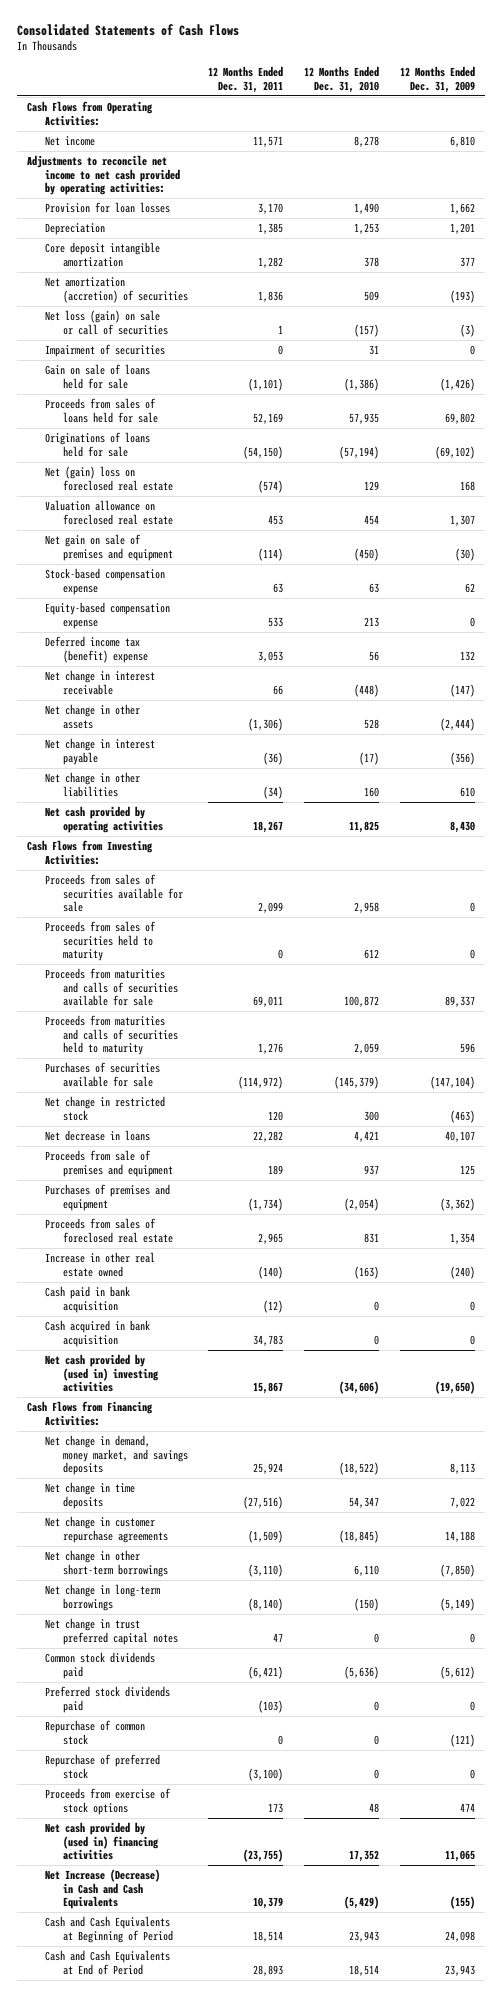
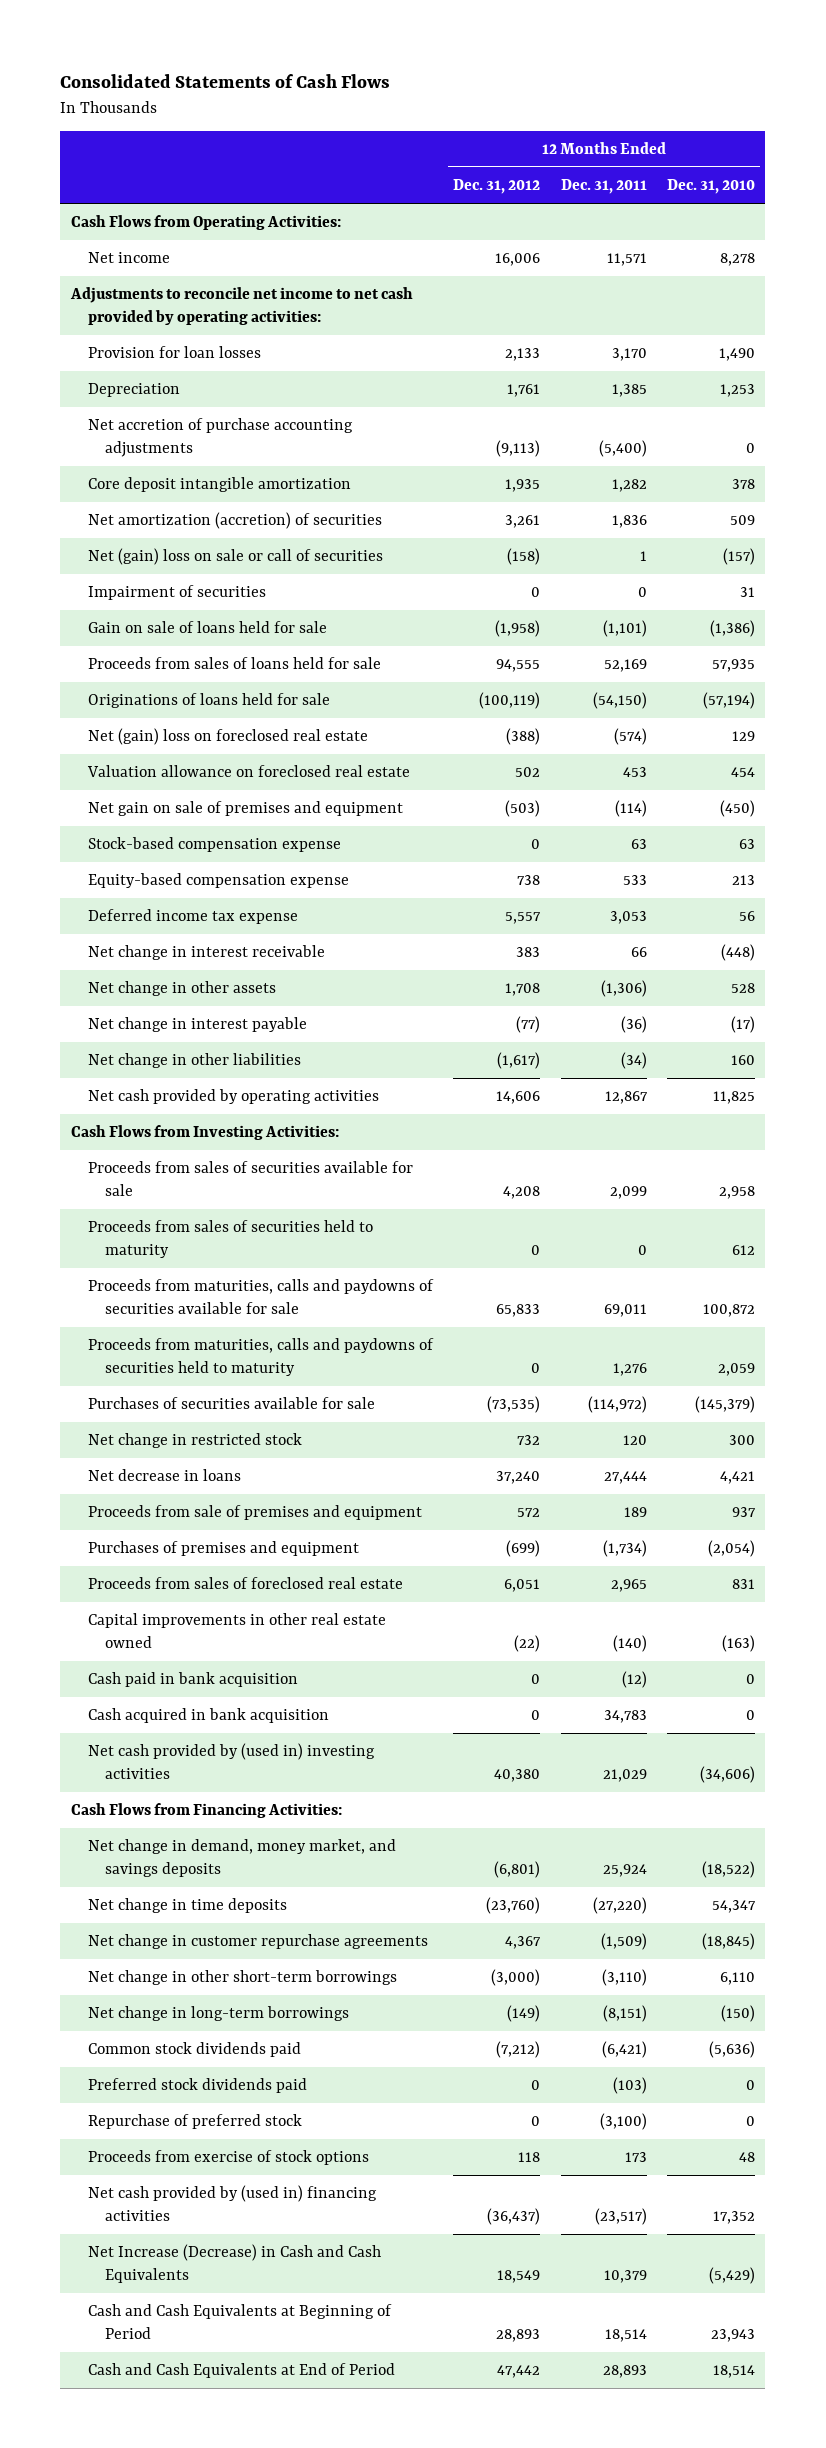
- | 12 Months Ended Dec. 31, 2011 | 12 Months Ended Dec. 31, 2010 | 12 Months Ended Dec. 31, 2009
+ | 12 Months Ended Dec. 31, 2012 | 12 Months Ended Dec. 31, 2011 | 12 Months Ended Dec. 31, 2010
+ Net accretion of purchase accounting adjustments | (9,113) | (5,400) | 0
- Net loss (gain) on sale or call of securities | 1 | (157) | (3)
+ Net (gain) loss on sale or call of securities | (158) | 1 | (157)
- Deferred income tax (benefit) expense | 3,053 | 56 | 132
+ Deferred income tax expense | 5,557 | 3,053 | 56
- Net cash provided by operating activities | 18,267 | 11,825 | 8,430
+ Net cash provided by operating activities | 14,606 | 12,867 | 11,825
- Proceeds from maturities and calls of securities available for sale | 69,011 | 100,872 | 89,337
- Proceeds from maturities and calls of securities held to maturity | 1,276 | 2,059 | 596
+ Proceeds from maturities, calls and paydowns of securities available for sale | 65,833 | 69,011 | 100,872
+ Proceeds from maturities, calls and paydowns of securities held to maturity | 0 | 1,276 | 2,059
- Net decrease in loans | 22,282 | 4,421 | 40,107
+ Net decrease in loans | 37,240 | 27,444 | 4,421
- Increase in other real estate owned | (140) | (163) | (240)
+ Capital improvements in other real estate owned | (22) | (140) | (163)
- Net cash provided by (used in) investing activities | 15,867 | (34,606) | (19,650)
+ Net cash provided by (used in) investing activities | 40,380 | 21,029 | (34,606)
- Net change in time deposits | (27,516) | 54,347 | 7,022
+ Net change in time deposits | (23,760) | (27,220) | 54,347
- Net change in long-term borrowings | (8,140) | (150) | (5,149)
- Net change in trust preferred capital notes | 47 | 0 | 0
+ Net change in long-term borrowings | (149) | (8,151) | (150)
- Repurchase of common stock | 0 | 0 | (121)
- Net cash provided by (used in) financing activities | (23,755) | 17,352 | 11,065
+ Net cash provided by (used in) financing activities | (36,437) | (23,517) | 17,352

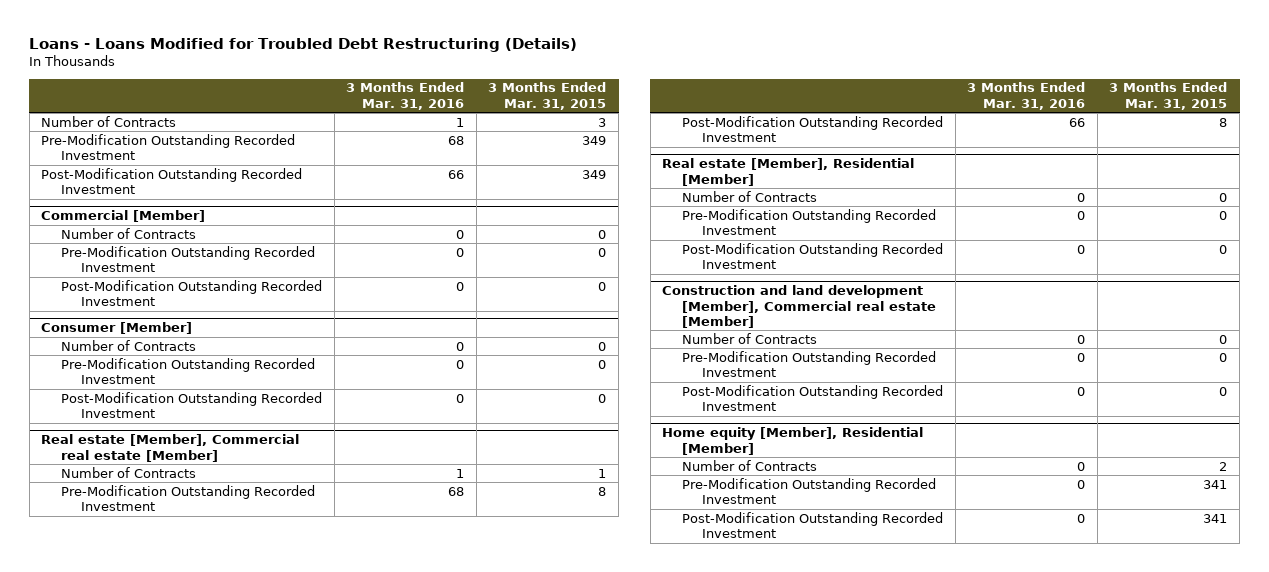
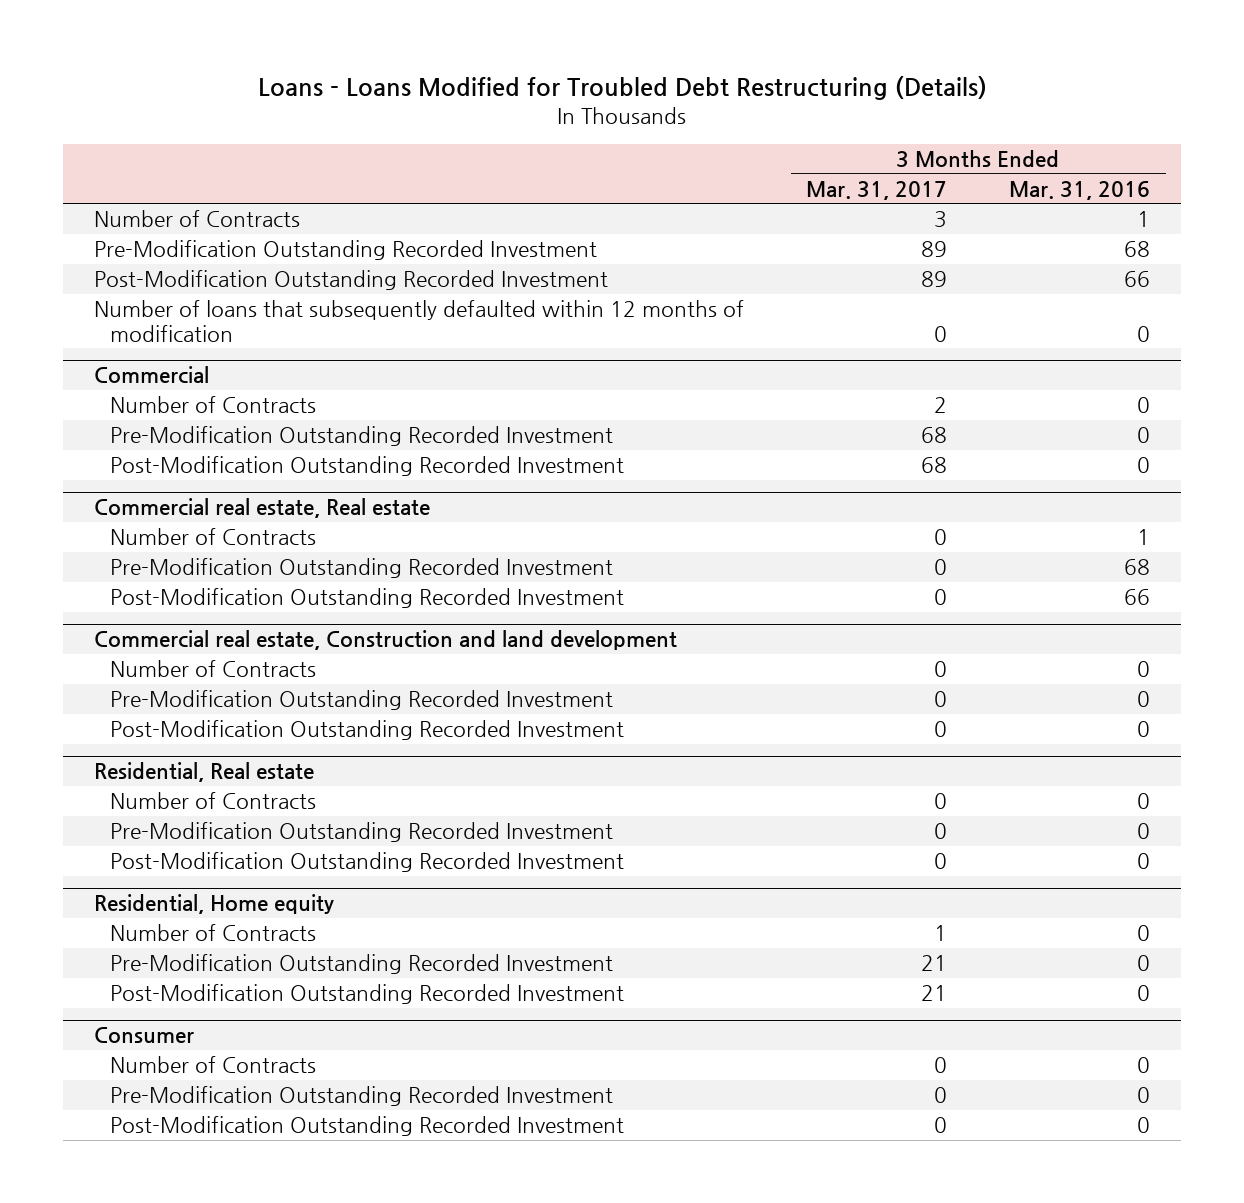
- | 3 Months Ended Mar. 31, 2016 | 3 Months Ended Mar. 31, 2015
+ | 3 Months Ended Mar. 31, 2017 | 3 Months Ended Mar. 31, 2016
- Commercial [Member]
- Number of Contracts | 0 | 0
- Pre-Modification Outstanding Recorded Investment | 0 | 0
- Post-Modification Outstanding Recorded Investment | 0 | 0
- Consumer [Member]
+ Number of loans that subsequently defaulted within 12 months of modification | 0 | 0
+ Commercial
- Real estate [Member], Commercial real estate [Member]
+ Commercial real estate, Real estate
- Real estate [Member], Residential [Member]
+ Commercial real estate, Construction and land development
- Construction and land development [Member], Commercial real estate [Member]
+ Residential, Real estate
- Home equity [Member], Residential [Member]
+ Residential, Home equity
+ Consumer
+ Number of Contracts | 0 | 0
+ Pre-Modification Outstanding Recorded Investment | 0 | 0
+ Post-Modification Outstanding Recorded Investment | 0 | 0

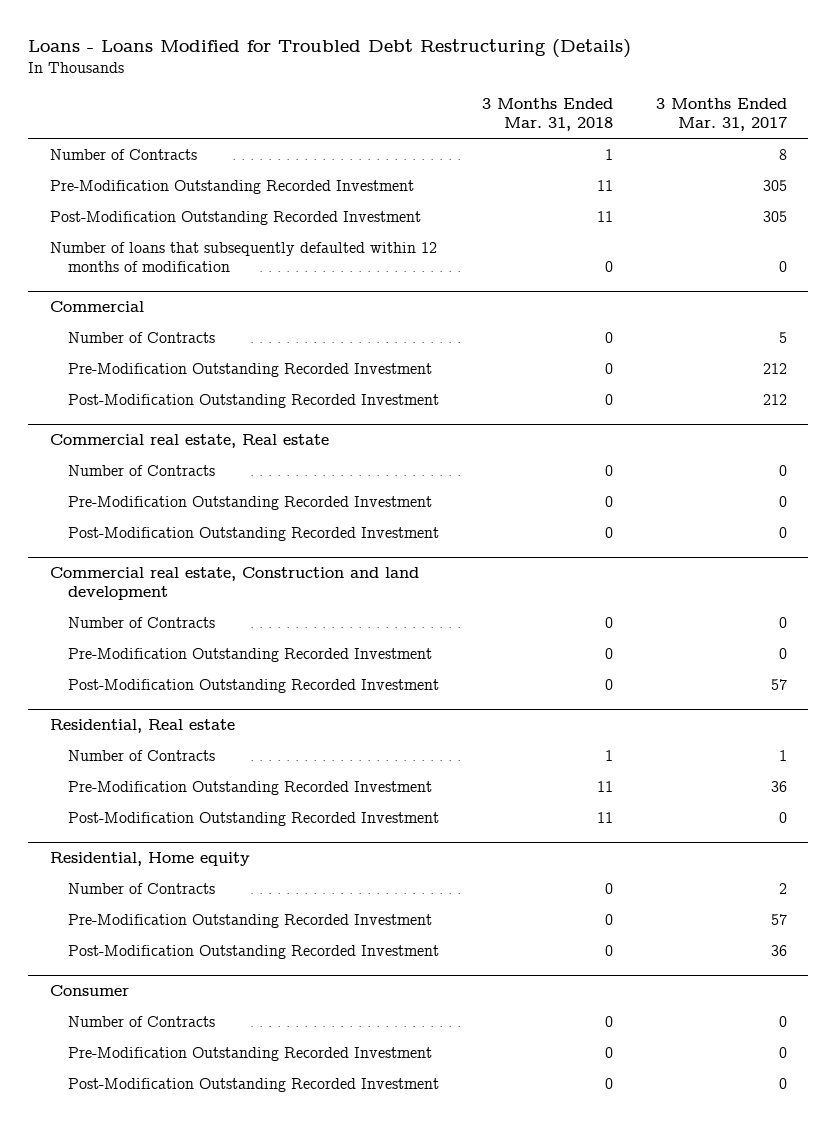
- | 3 Months Ended Mar. 31, 2017 | 3 Months Ended Mar. 31, 2016
+ | 3 Months Ended Mar. 31, 2018 | 3 Months Ended Mar. 31, 2017
- Number of Contracts | 3 | 1
- Pre-Modification Outstanding Recorded Investment | 89 | 68
- Post-Modification Outstanding Recorded Investment | 89 | 66
+ Number of Contracts | 1 | 8
+ Pre-Modification Outstanding Recorded Investment | 11 | 305
+ Post-Modification Outstanding Recorded Investment | 11 | 305
@ Commercial
- Number of Contracts | 2 | 0
- Pre-Modification Outstanding Recorded Investment | 68 | 0
- Post-Modification Outstanding Recorded Investment | 68 | 0
+ Number of Contracts | 0 | 5
+ Pre-Modification Outstanding Recorded Investment | 0 | 212
+ Post-Modification Outstanding Recorded Investment | 0 | 212
@ Commercial real estate, Construction and land development
- Post-Modification Outstanding Recorded Investment | 0 | 0
+ Post-Modification Outstanding Recorded Investment | 0 | 57
@ Residential, Real estate
- Number of Contracts | 0 | 0
- Pre-Modification Outstanding Recorded Investment | 0 | 0
+ Number of Contracts | 1 | 1
+ Pre-Modification Outstanding Recorded Investment | 11 | 36
@ Residential, Home equity
- Number of Contracts | 1 | 0
- Pre-Modification Outstanding Recorded Investment | 21 | 0
- Post-Modification Outstanding Recorded Investment | 21 | 0
+ Number of Contracts | 0 | 2
+ Pre-Modification Outstanding Recorded Investment | 0 | 57
+ Post-Modification Outstanding Recorded Investment | 0 | 36

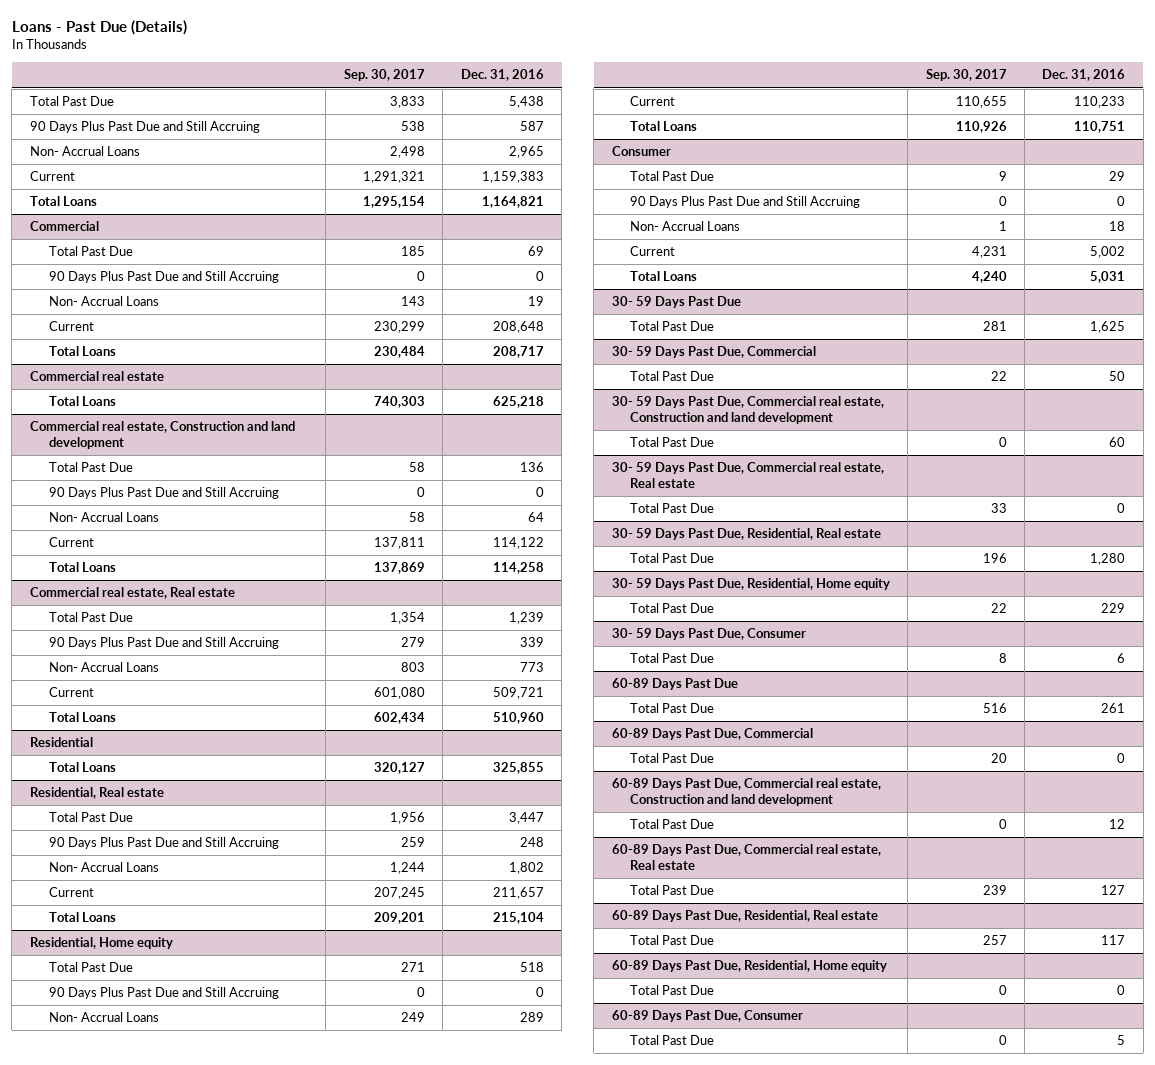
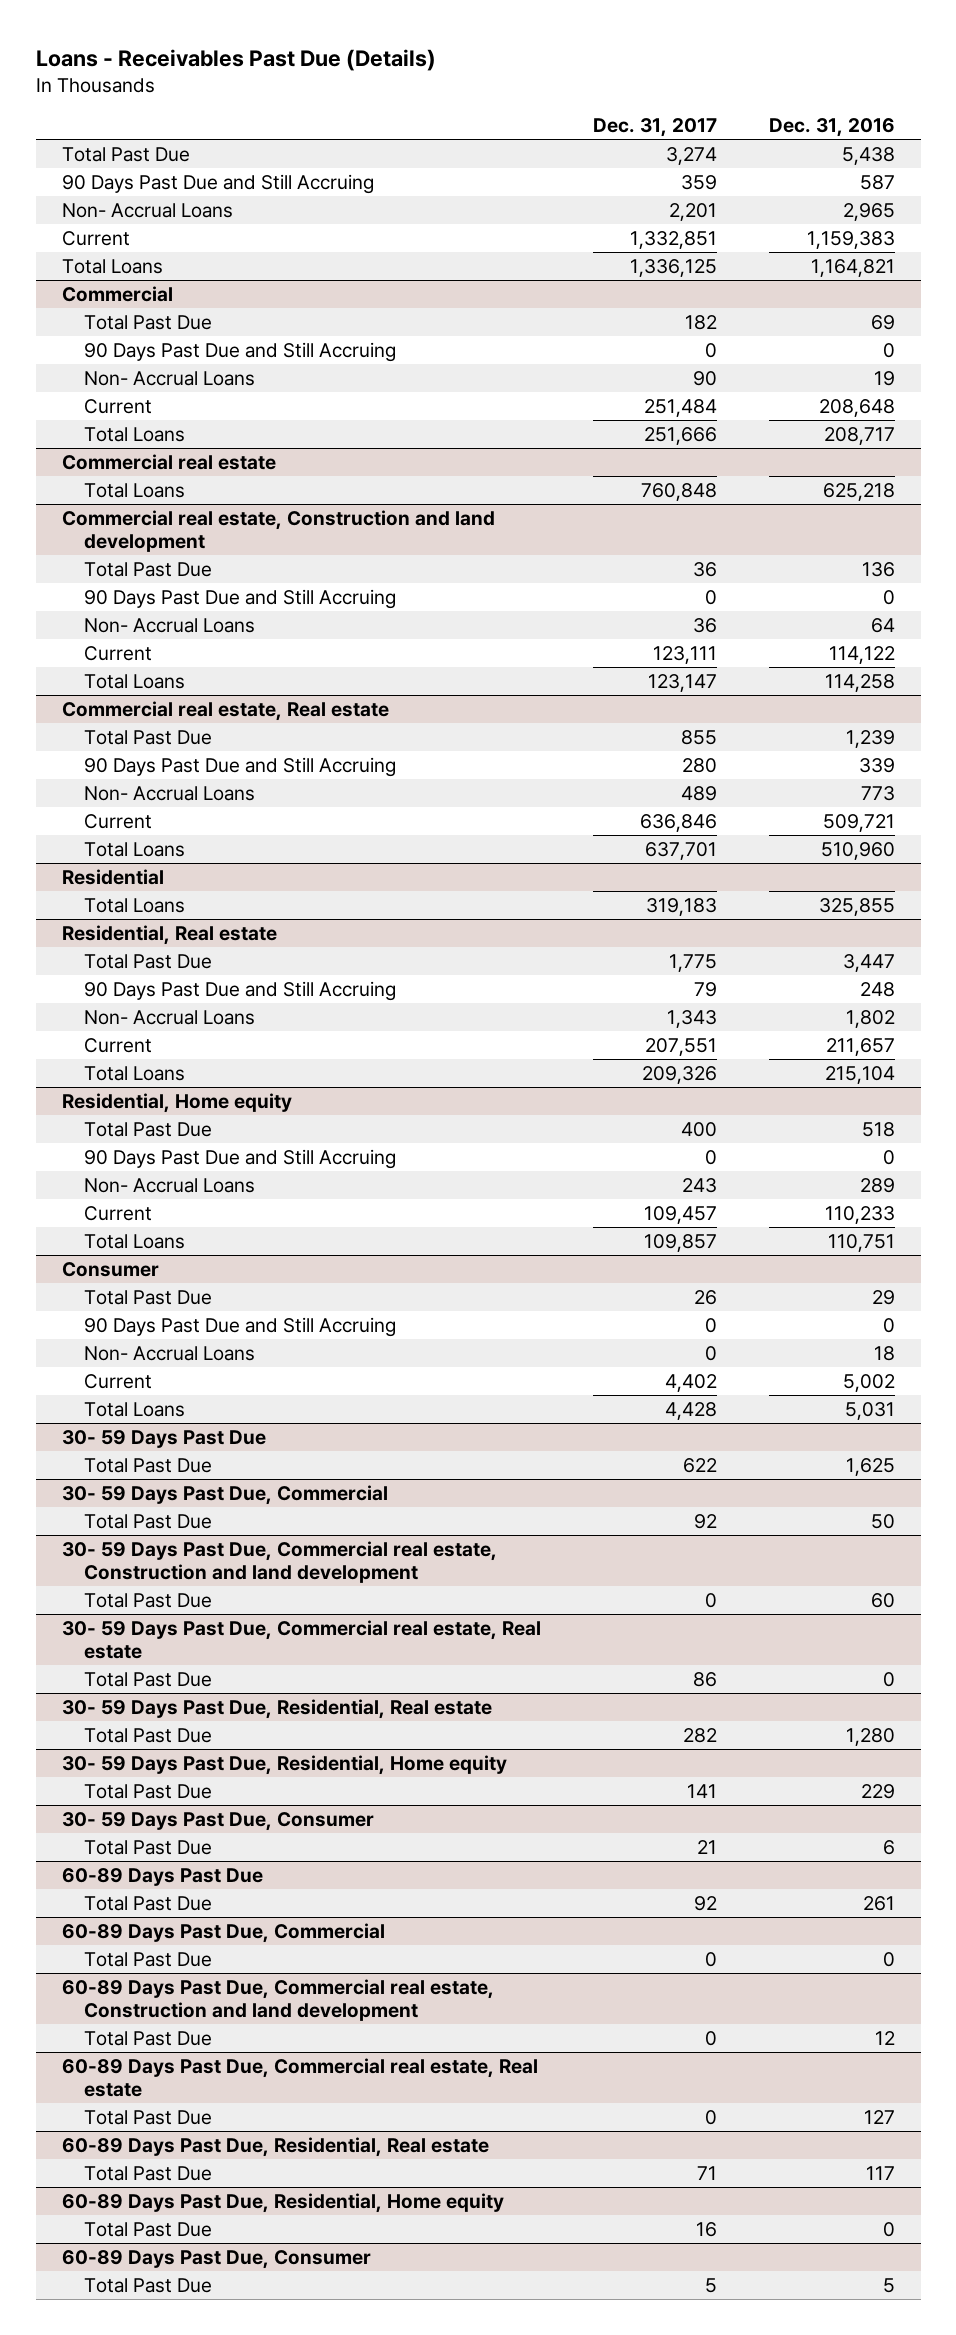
- Loans - Past Due (Details)
+ Loans - Receivables Past Due (Details)
- | Sep. 30, 2017 | Dec. 31, 2016
+ | Dec. 31, 2017 | Dec. 31, 2016
- 90 Days Plus Past Due and Still Accruing | 538 | 587
+ 90 Days Past Due and Still Accruing | 359 | 587
@ Commercial
- 90 Days Plus Past Due and Still Accruing | 0 | 0
+ 90 Days Past Due and Still Accruing | 0 | 0
@ Commercial real estate, Construction and land development
- 90 Days Plus Past Due and Still Accruing | 0 | 0
+ 90 Days Past Due and Still Accruing | 0 | 0
@ Commercial real estate, Real estate
- 90 Days Plus Past Due and Still Accruing | 279 | 339
+ 90 Days Past Due and Still Accruing | 280 | 339
@ Residential, Real estate
- 90 Days Plus Past Due and Still Accruing | 259 | 248
+ 90 Days Past Due and Still Accruing | 79 | 248
@ Residential, Home equity
- 90 Days Plus Past Due and Still Accruing | 0 | 0
+ 90 Days Past Due and Still Accruing | 0 | 0
@ Consumer
- 90 Days Plus Past Due and Still Accruing | 0 | 0
+ 90 Days Past Due and Still Accruing | 0 | 0

